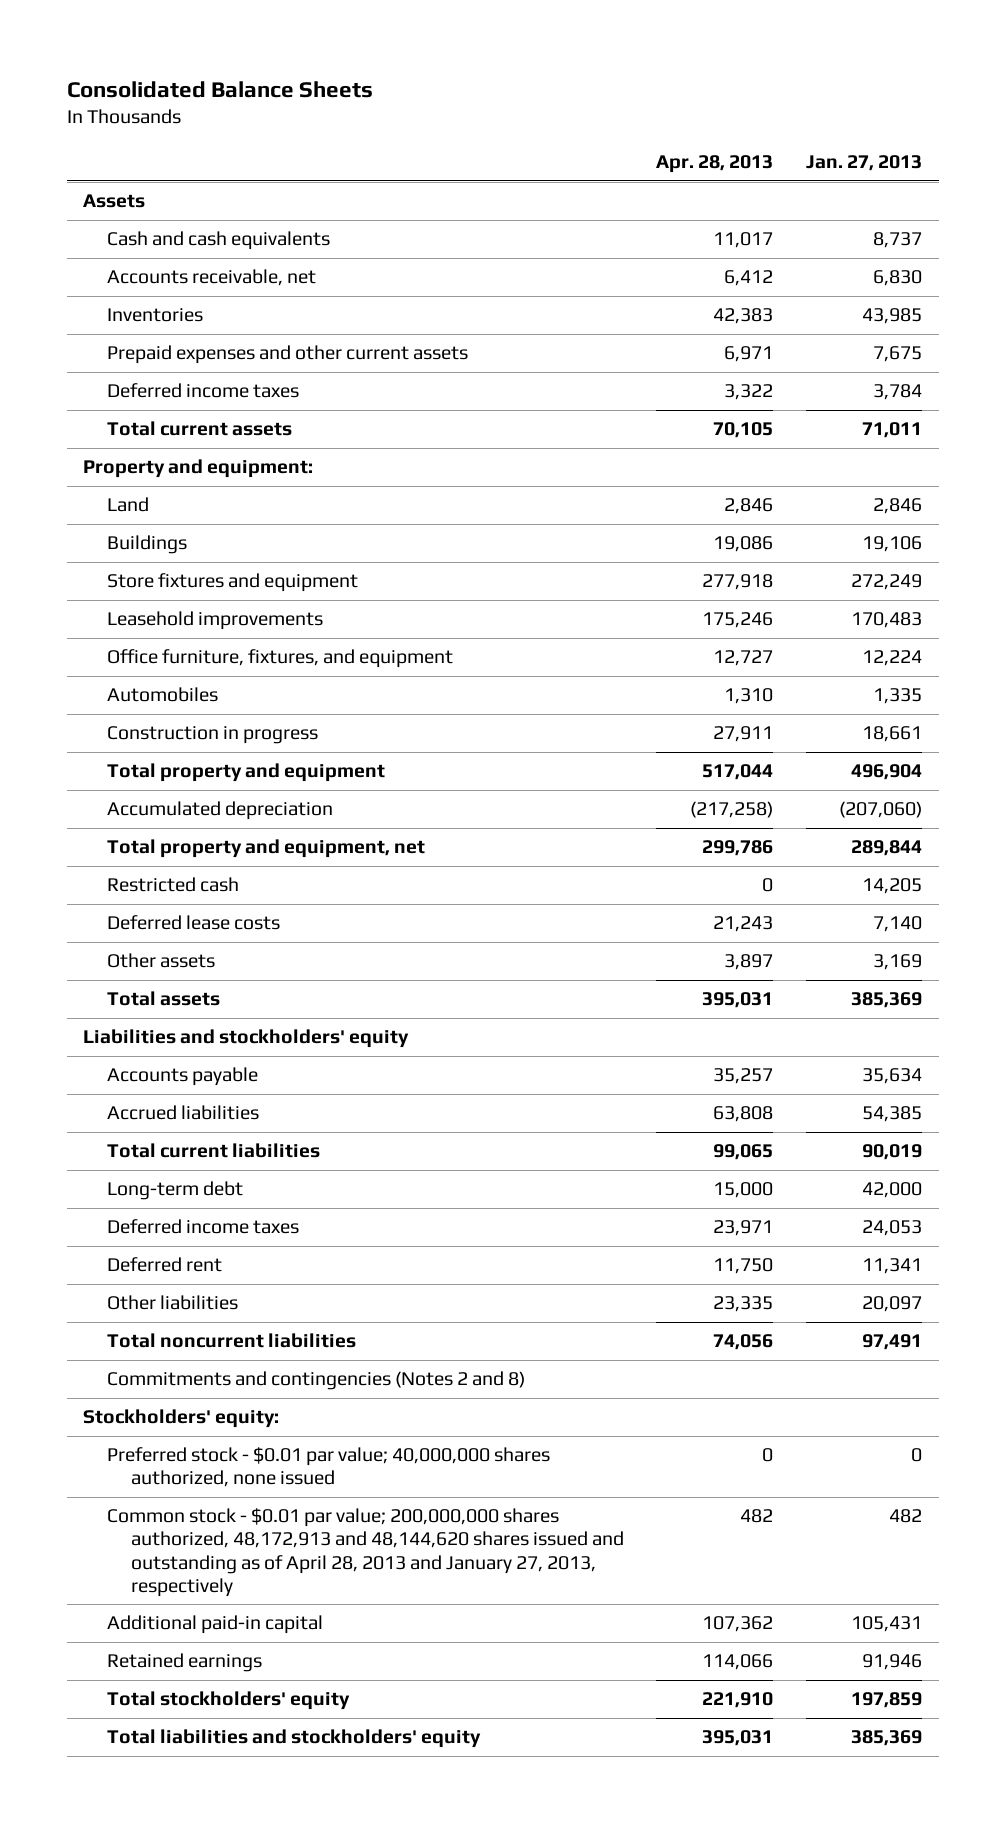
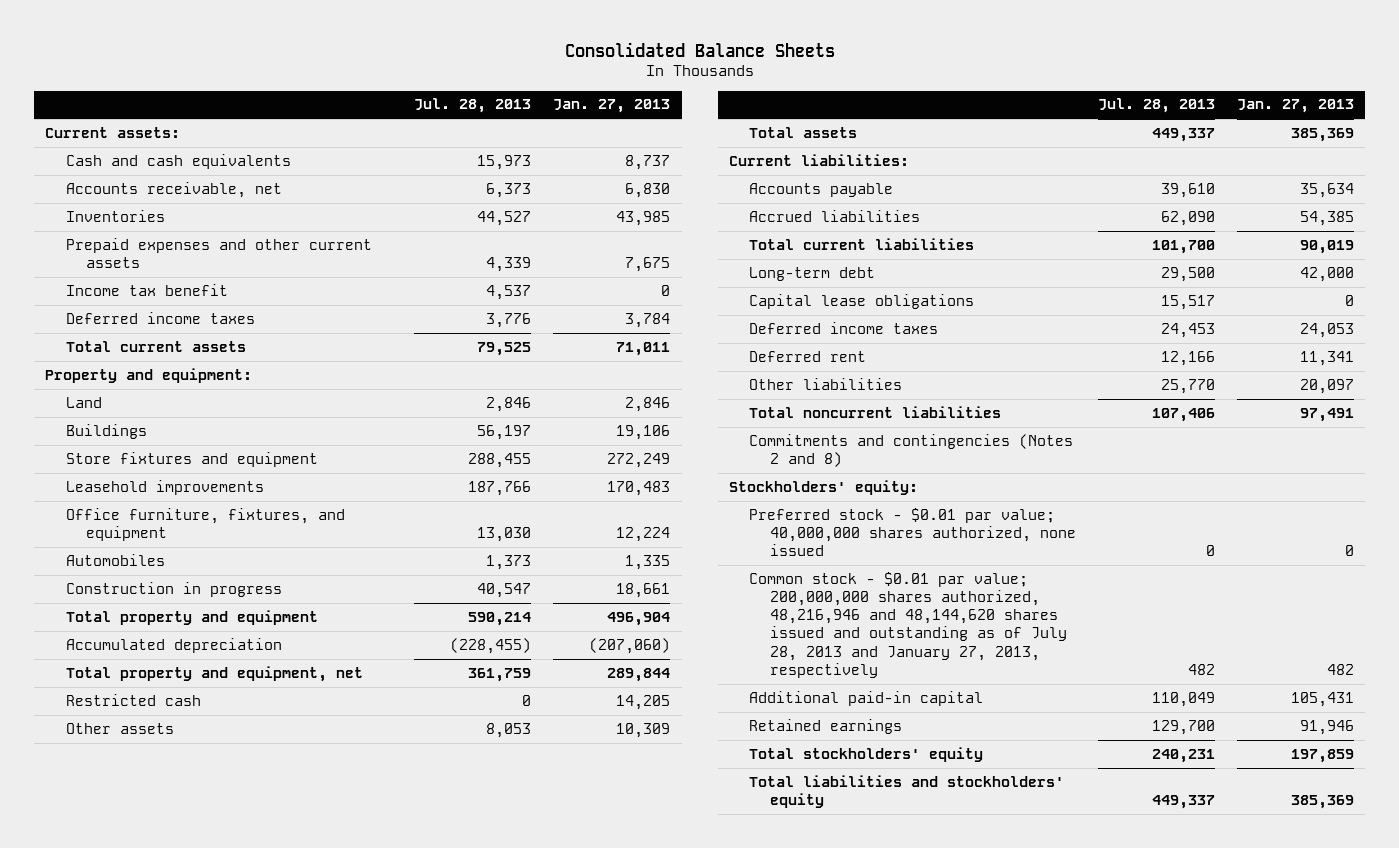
- | Apr. 28, 2013 | Jan. 27, 2013
+ | Jul. 28, 2013 | Jan. 27, 2013
- Assets
+ Current assets:
+ Income tax benefit | 4,537 | 0
- Deferred lease costs | 21,243 | 7,140
- Other assets | 3,897 | 3,169
+ Other assets | 8,053 | 10,309
- Liabilities and stockholders' equity
+ Current liabilities:
+ Capital lease obligations | 15,517 | 0
- Common stock - $0.01 par value; 200,000,000 shares authorized, 48,172,913 and 48,144,620 shares issued and outstanding as of April 28, 2013 and January 27, 2013, respectively | 482 | 482
+ Common stock - $0.01 par value; 200,000,000 shares authorized, 48,216,946 and 48,144,620 shares issued and outstanding as of July 28, 2013 and January 27, 2013, respectively | 482 | 482

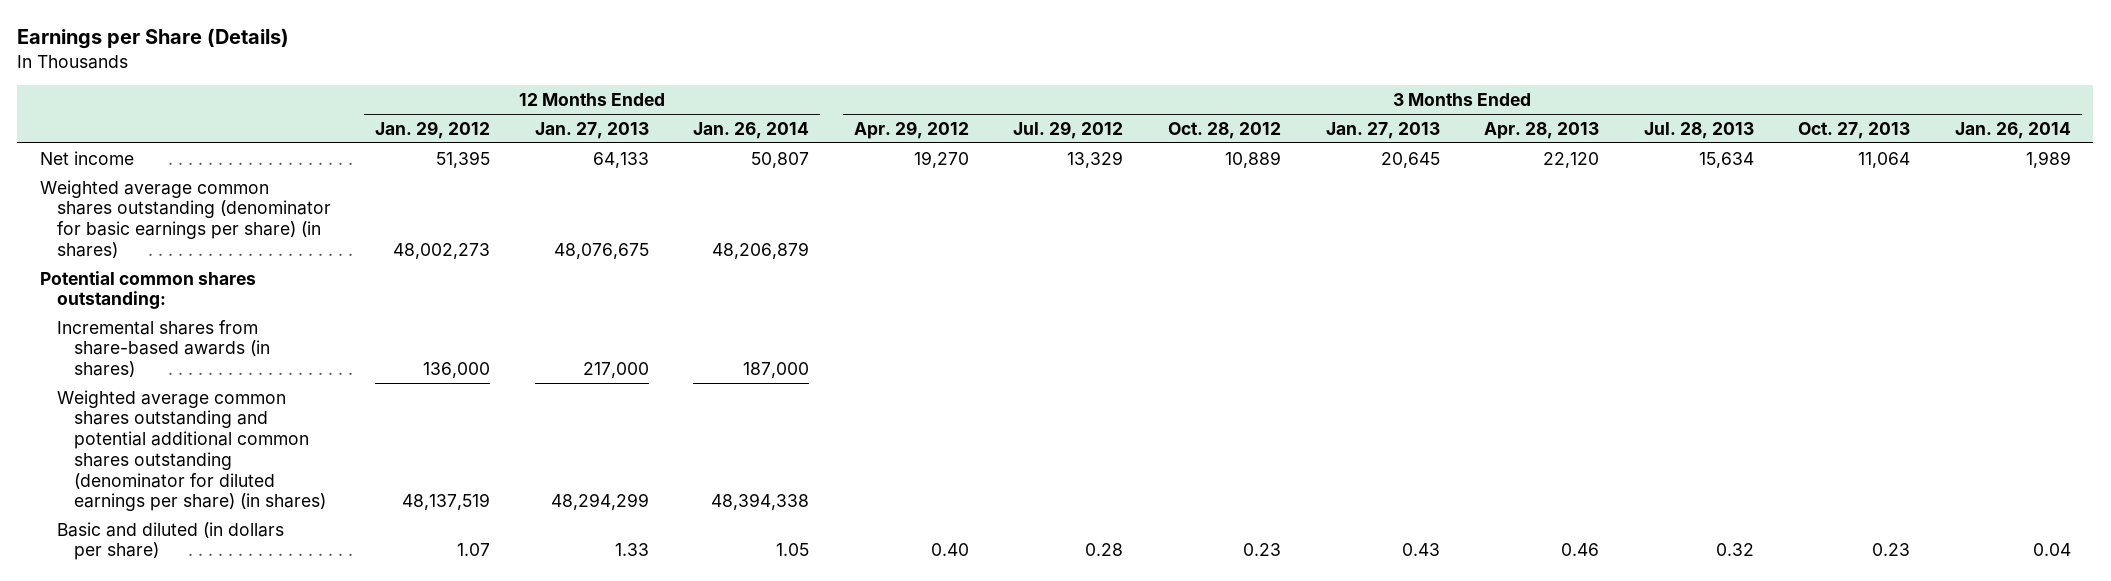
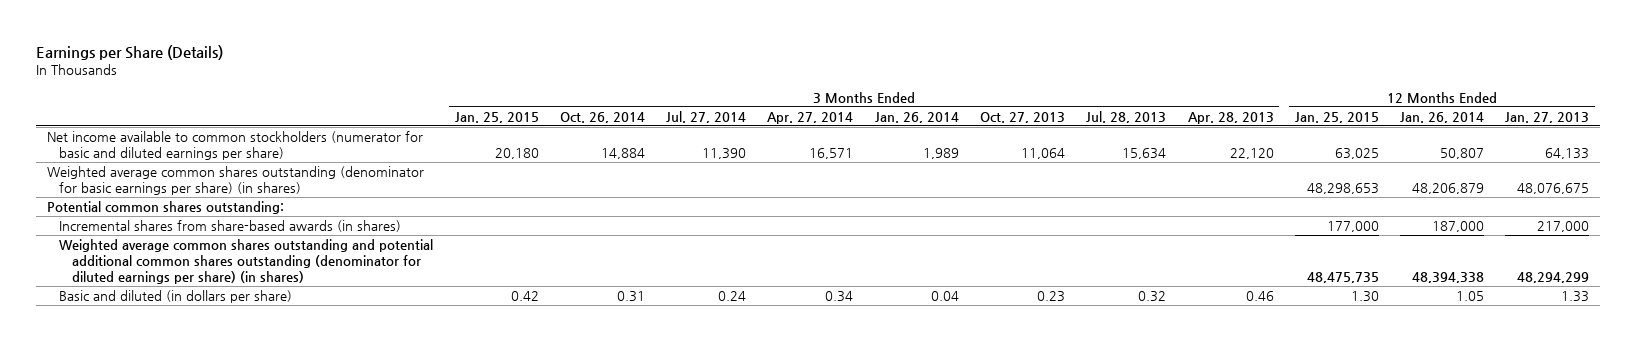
- | 12 Months Ended Jan. 29, 2012 | 12 Months Ended Jan. 27, 2013 | 12 Months Ended Jan. 26, 2014 | 3 Months Ended Apr. 29, 2012 | 3 Months Ended Jul. 29, 2012 | 3 Months Ended Oct. 28, 2012 | 3 Months Ended Jan. 27, 2013 | 3 Months Ended Apr. 28, 2013 | 3 Months Ended Jul. 28, 2013 | 3 Months Ended Oct. 27, 2013 | 3 Months Ended Jan. 26, 2014
+ | 3 Months Ended Jan. 25, 2015 | 3 Months Ended Oct. 26, 2014 | 3 Months Ended Jul. 27, 2014 | 3 Months Ended Apr. 27, 2014 | 3 Months Ended Jan. 26, 2014 | 3 Months Ended Oct. 27, 2013 | 3 Months Ended Jul. 28, 2013 | 3 Months Ended Apr. 28, 2013 | 12 Months Ended Jan. 25, 2015 | 12 Months Ended Jan. 26, 2014 | 12 Months Ended Jan. 27, 2013
- Net income | 51,395 | 64,133 | 50,807 | 19,270 | 13,329 | 10,889 | 20,645 | 22,120 | 15,634 | 11,064 | 1,989
+ Net income available to common stockholders (numerator for basic and diluted earnings per share) | 20,180 | 14,884 | 11,390 | 16,571 | 1,989 | 11,064 | 15,634 | 22,120 | 63,025 | 50,807 | 64,133

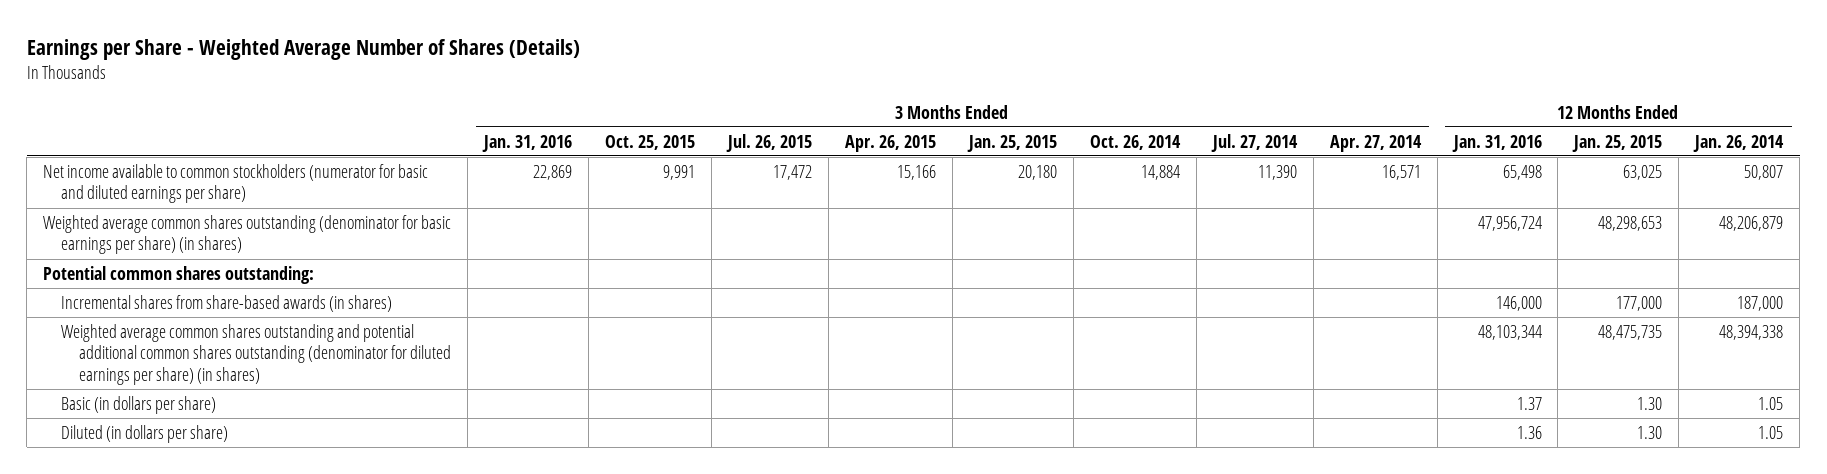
- Earnings per Share (Details)
+ Earnings per Share - Weighted Average Number of Shares (Details)
- | 3 Months Ended Jan. 25, 2015 | 3 Months Ended Oct. 26, 2014 | 3 Months Ended Jul. 27, 2014 | 3 Months Ended Apr. 27, 2014 | 3 Months Ended Jan. 26, 2014 | 3 Months Ended Oct. 27, 2013 | 3 Months Ended Jul. 28, 2013 | 3 Months Ended Apr. 28, 2013 | 12 Months Ended Jan. 25, 2015 | 12 Months Ended Jan. 26, 2014 | 12 Months Ended Jan. 27, 2013
+ | 3 Months Ended Jan. 31, 2016 | 3 Months Ended Oct. 25, 2015 | 3 Months Ended Jul. 26, 2015 | 3 Months Ended Apr. 26, 2015 | 3 Months Ended Jan. 25, 2015 | 3 Months Ended Oct. 26, 2014 | 3 Months Ended Jul. 27, 2014 | 3 Months Ended Apr. 27, 2014 | 12 Months Ended Jan. 31, 2016 | 12 Months Ended Jan. 25, 2015 | 12 Months Ended Jan. 26, 2014
- Basic and diluted (in dollars per share) | 0.42 | 0.31 | 0.24 | 0.34 | 0.04 | 0.23 | 0.32 | 0.46 | 1.30 | 1.05 | 1.33
+ Basic (in dollars per share) | | | | | | | | | 1.37 | 1.30 | 1.05
+ Diluted (in dollars per share) | | | | | | | | | 1.36 | 1.30 | 1.05

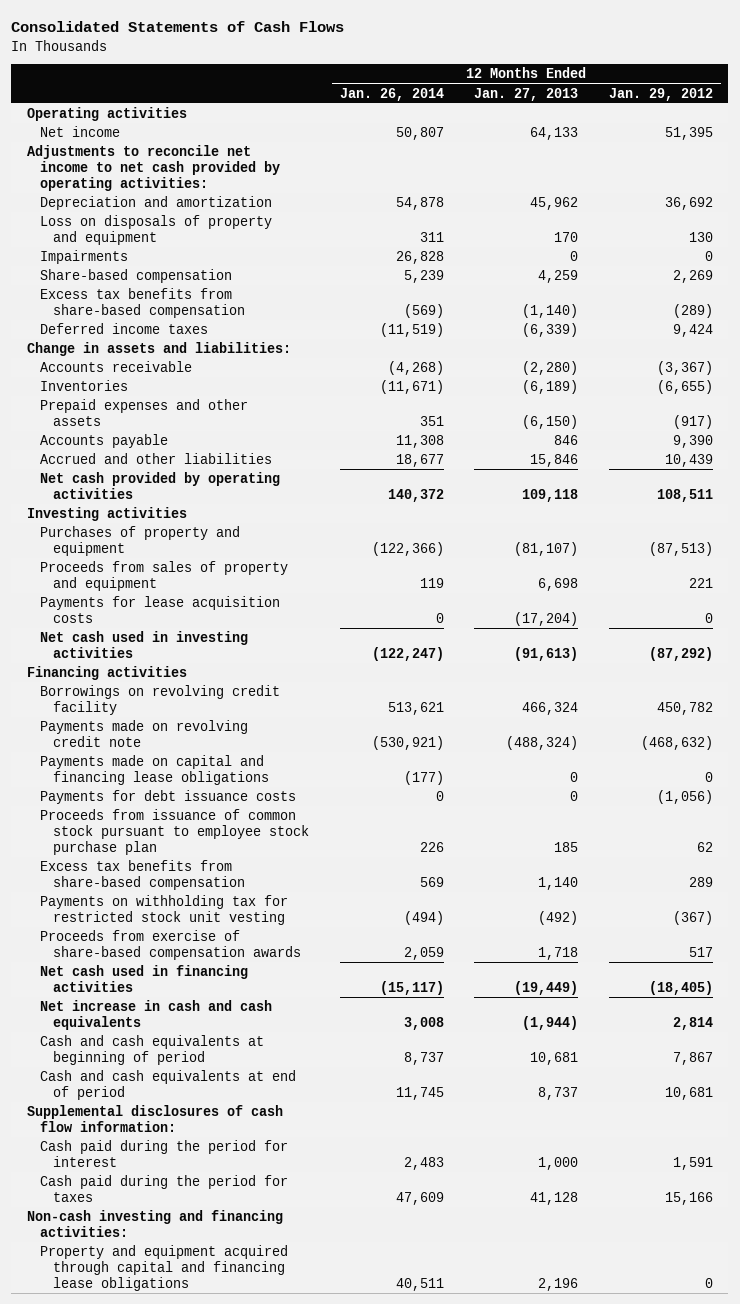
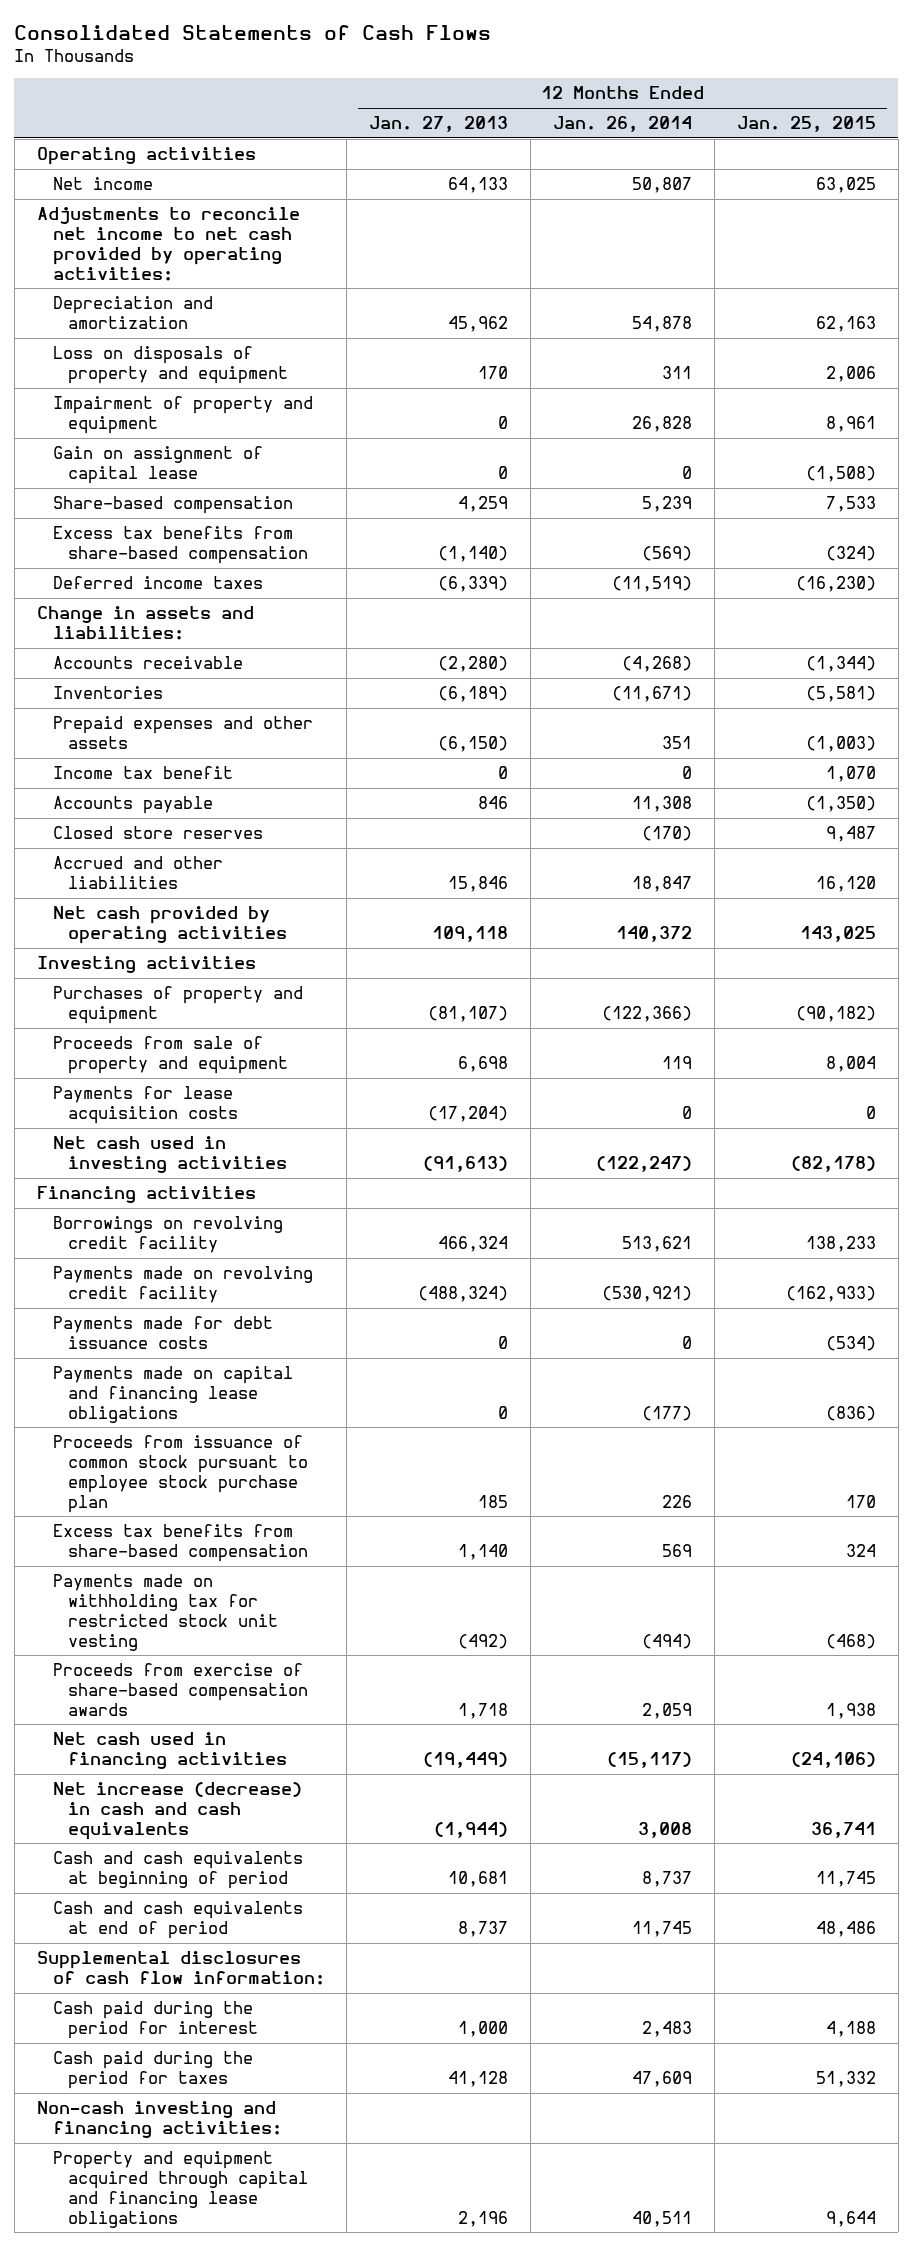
- | 12 Months Ended Jan. 26, 2014 | 12 Months Ended Jan. 27, 2013 | 12 Months Ended Jan. 29, 2012
+ | 12 Months Ended Jan. 27, 2013 | 12 Months Ended Jan. 26, 2014 | 12 Months Ended Jan. 25, 2015
- Impairments | 26,828 | 0 | 0
+ Impairment of property and equipment | 0 | 26,828 | 8,961
+ Gain on assignment of capital lease | 0 | 0 | (1,508)
+ Income tax benefit | 0 | 0 | 1,070
- Accrued and other liabilities | 18,677 | 15,846 | 10,439
+ Closed store reserves | | (170) | 9,487
+ Accrued and other liabilities | 15,846 | 18,847 | 16,120
- Proceeds from sales of property and equipment | 119 | 6,698 | 221
+ Proceeds from sale of property and equipment | 6,698 | 119 | 8,004
- Payments made on revolving credit note | (530,921) | (488,324) | (468,632)
+ Payments made on revolving credit facility | (488,324) | (530,921) | (162,933)
+ Payments made for debt issuance costs | 0 | 0 | (534)
- Payments for debt issuance costs | 0 | 0 | (1,056)
- Payments on withholding tax for restricted stock unit vesting | (494) | (492) | (367)
+ Payments made on withholding tax for restricted stock unit vesting | (492) | (494) | (468)
- Net increase in cash and cash equivalents | 3,008 | (1,944) | 2,814
+ Net increase (decrease) in cash and cash equivalents | (1,944) | 3,008 | 36,741

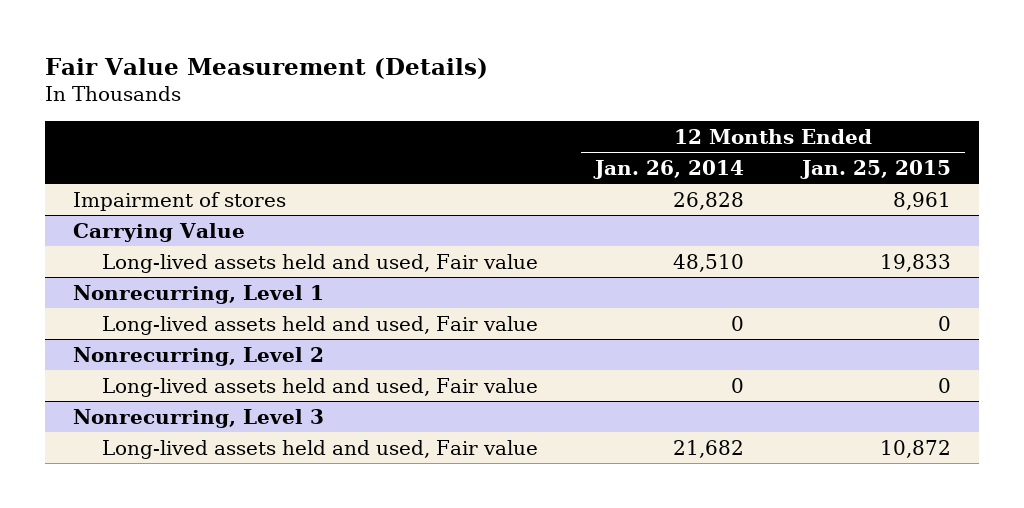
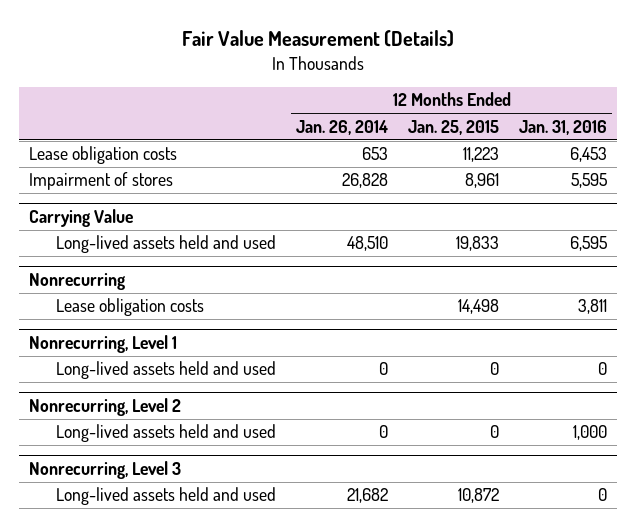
- | 12 Months Ended Jan. 26, 2014 | 12 Months Ended Jan. 25, 2015
+ | 12 Months Ended Jan. 26, 2014 | 12 Months Ended Jan. 25, 2015 | 12 Months Ended Jan. 31, 2016
+ Lease obligation costs | 653 | 11,223 | 6,453
@ Carrying Value
- Long-lived assets held and used, Fair value | 48,510 | 19,833
+ Long-lived assets held and used | 48,510 | 19,833 | 6,595
+ Nonrecurring
+ Lease obligation costs | | 14,498 | 3,811
@ Nonrecurring, Level 1
- Long-lived assets held and used, Fair value | 0 | 0
+ Long-lived assets held and used | 0 | 0 | 0
@ Nonrecurring, Level 2
- Long-lived assets held and used, Fair value | 0 | 0
+ Long-lived assets held and used | 0 | 0 | 1,000
@ Nonrecurring, Level 3
- Long-lived assets held and used, Fair value | 21,682 | 10,872
+ Long-lived assets held and used | 21,682 | 10,872 | 0

